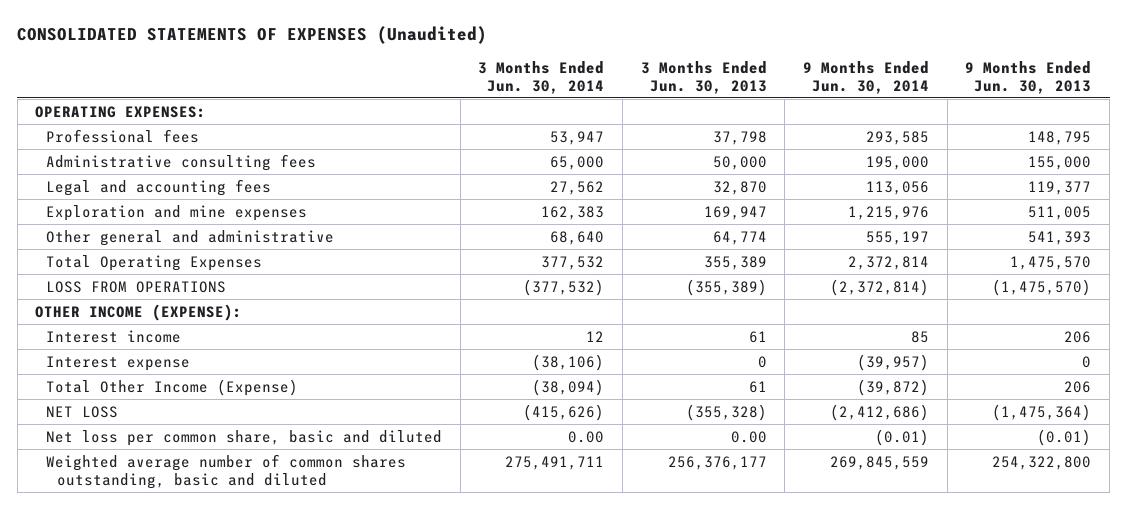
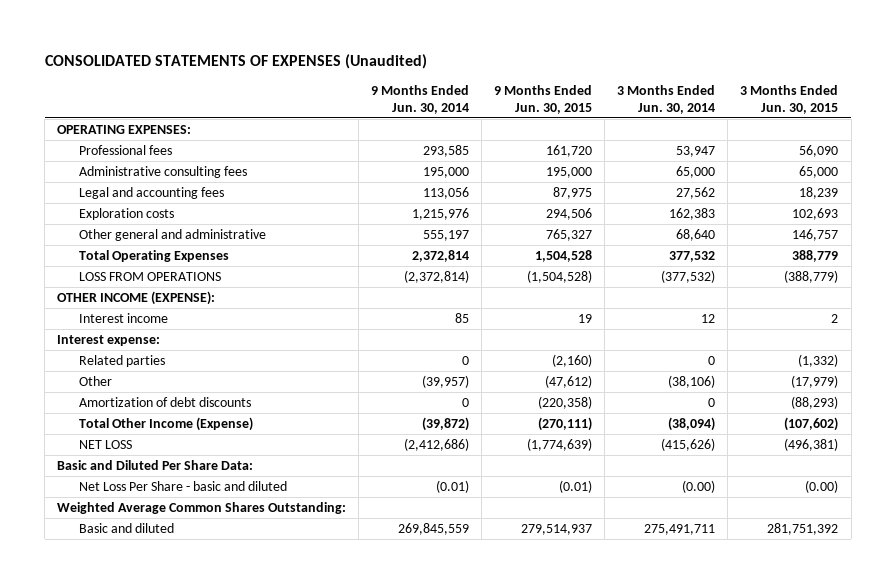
- | 3 Months Ended Jun. 30, 2014 | 3 Months Ended Jun. 30, 2013 | 9 Months Ended Jun. 30, 2014 | 9 Months Ended Jun. 30, 2013
+ | 9 Months Ended Jun. 30, 2014 | 9 Months Ended Jun. 30, 2015 | 3 Months Ended Jun. 30, 2014 | 3 Months Ended Jun. 30, 2015
- Exploration and mine expenses | 162,383 | 169,947 | 1,215,976 | 511,005
+ Exploration costs | 1,215,976 | 294,506 | 162,383 | 102,693
- Interest expense | (38,106) | 0 | (39,957) | 0
+ Interest expense:
+ Related parties | 0 | (2,160) | 0 | (1,332)
+ Other | (39,957) | (47,612) | (38,106) | (17,979)
+ Amortization of debt discounts | 0 | (220,358) | 0 | (88,293)
- Net loss per common share, basic and diluted | 0.00 | 0.00 | (0.01) | (0.01)
- Weighted average number of common shares outstanding, basic and diluted | 275,491,711 | 256,376,177 | 269,845,559 | 254,322,800
+ Basic and Diluted Per Share Data:
+ Net Loss Per Share - basic and diluted | (0.01) | (0.01) | (0.00) | (0.00)
+ Weighted Average Common Shares Outstanding:
+ Basic and diluted | 269,845,559 | 279,514,937 | 275,491,711 | 281,751,392

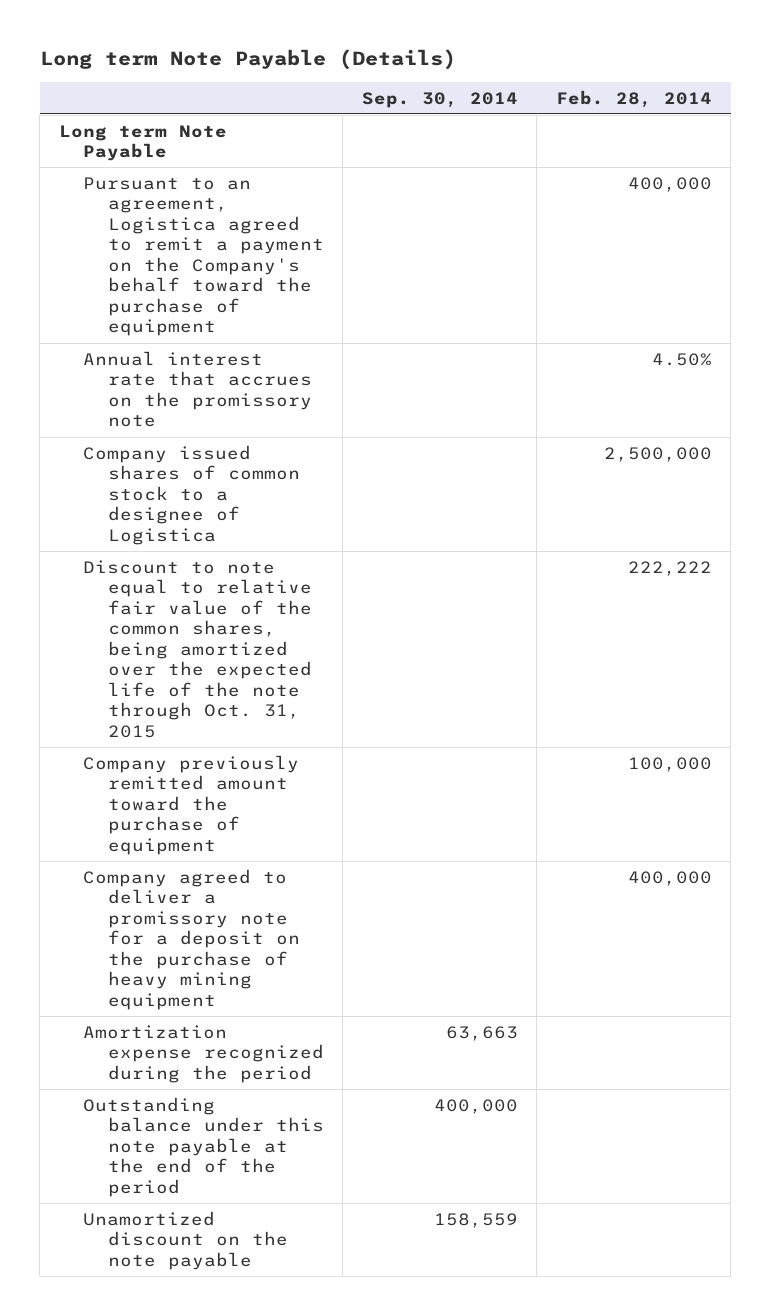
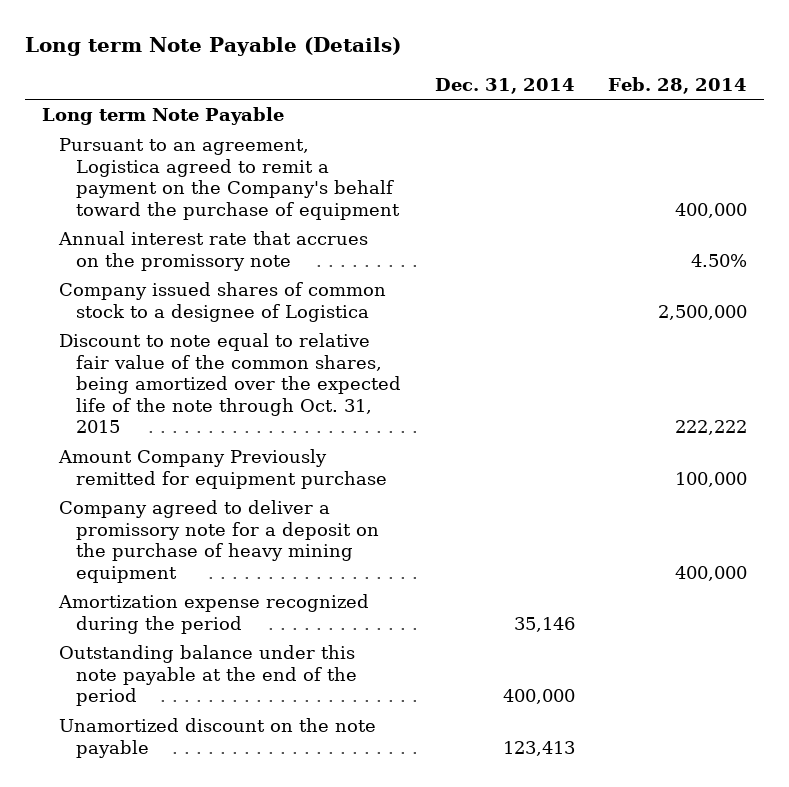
- | Sep. 30, 2014 | Feb. 28, 2014
+ | Dec. 31, 2014 | Feb. 28, 2014
- Company previously remitted amount toward the purchase of equipment | | 100,000
+ Amount Company Previously remitted for equipment purchase | | 100,000

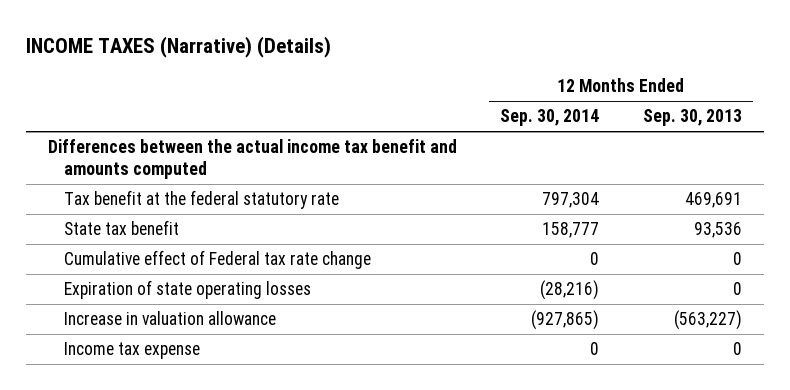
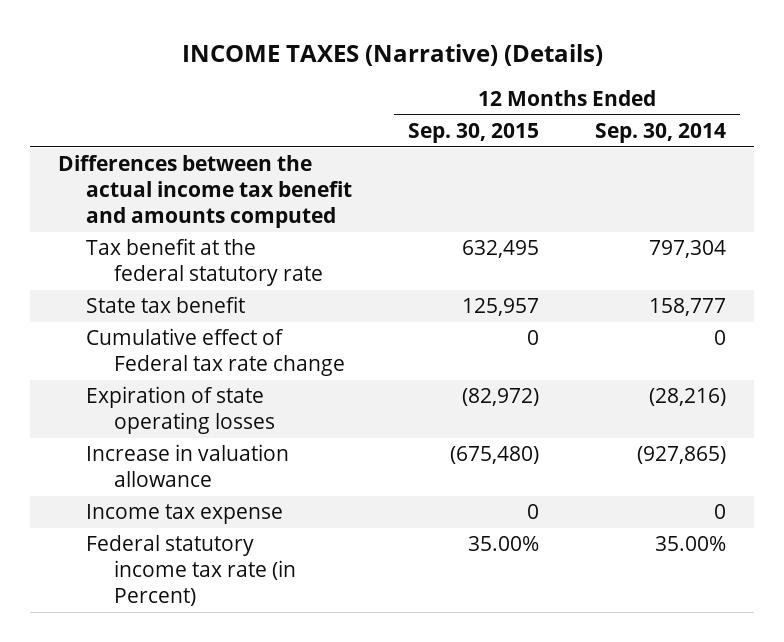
- | 12 Months Ended Sep. 30, 2014 | 12 Months Ended Sep. 30, 2013
+ | 12 Months Ended Sep. 30, 2015 | 12 Months Ended Sep. 30, 2014
+ Federal statutory income tax rate (in Percent) | 35.00% | 35.00%

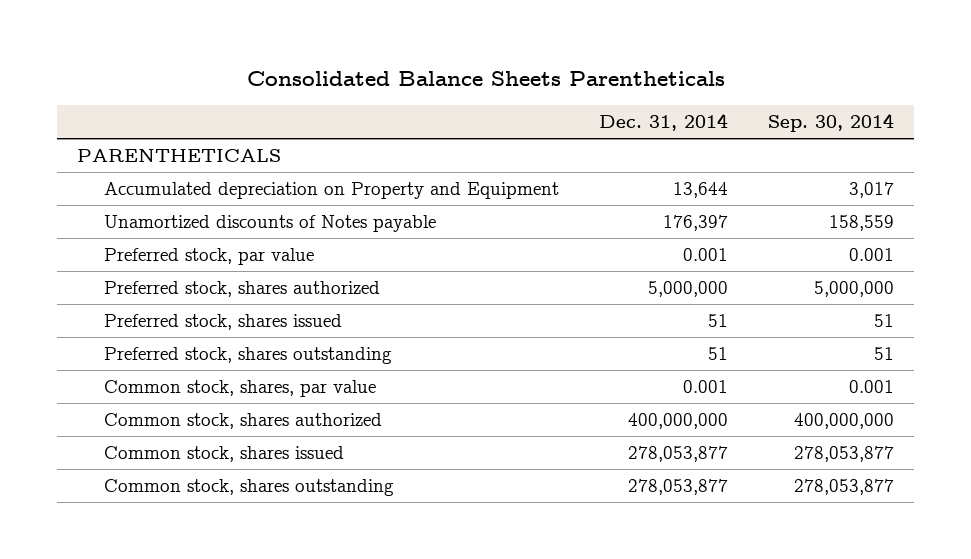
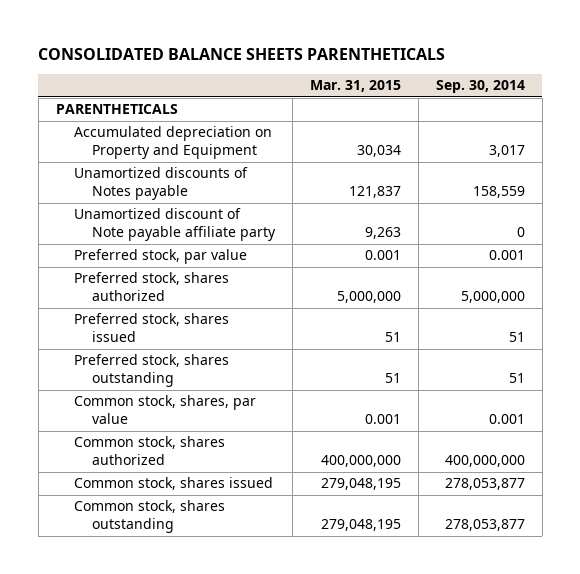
- Consolidated Balance Sheets Parentheticals
+ CONSOLIDATED BALANCE SHEETS PARENTHETICALS
- | Dec. 31, 2014 | Sep. 30, 2014
+ | Mar. 31, 2015 | Sep. 30, 2014
+ Unamortized discount of Note payable affiliate party | 9,263 | 0

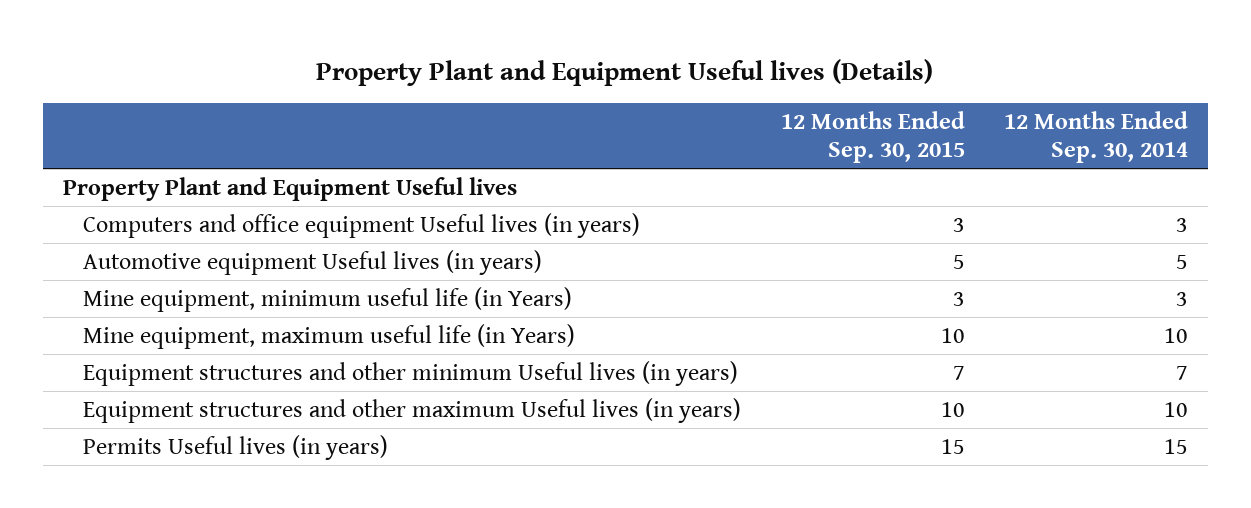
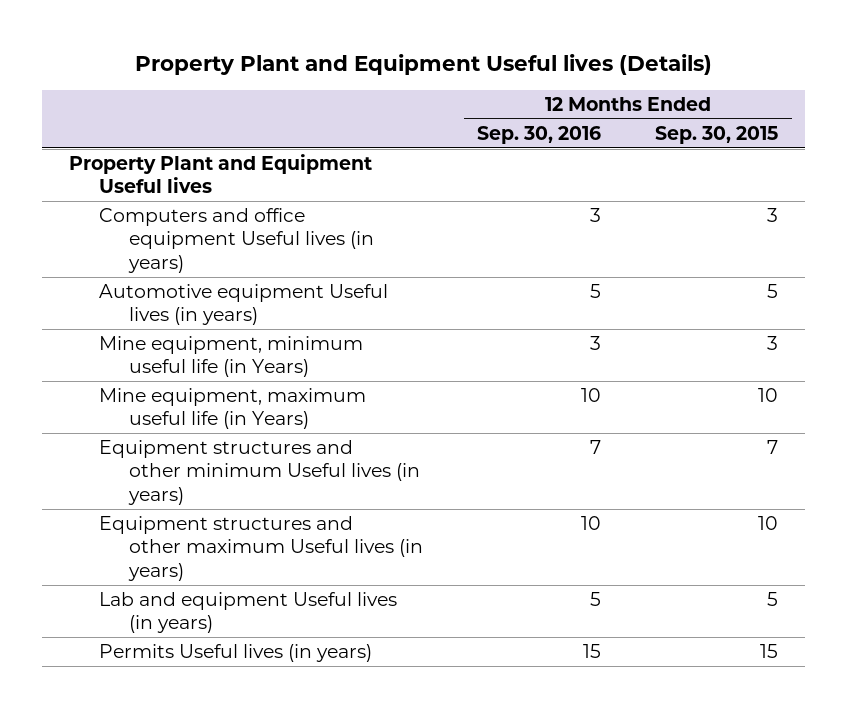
- | 12 Months Ended Sep. 30, 2015 | 12 Months Ended Sep. 30, 2014
+ | 12 Months Ended Sep. 30, 2016 | 12 Months Ended Sep. 30, 2015
+ Lab and equipment Useful lives (in years) | 5 | 5

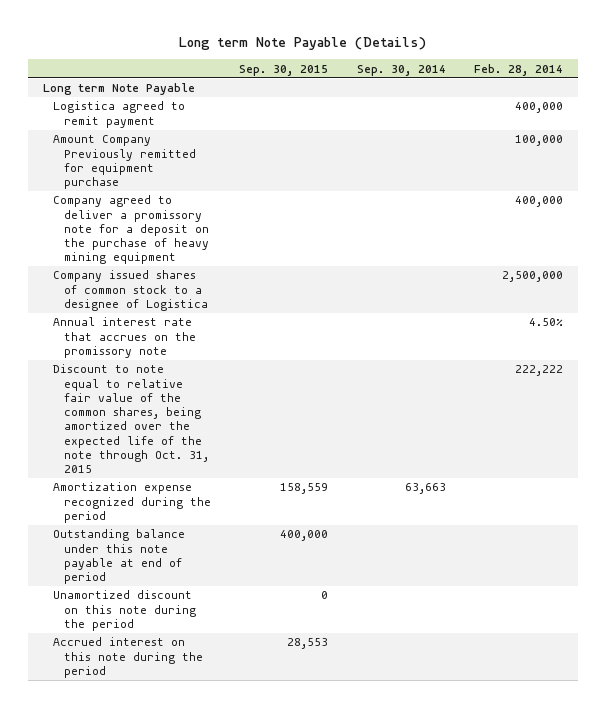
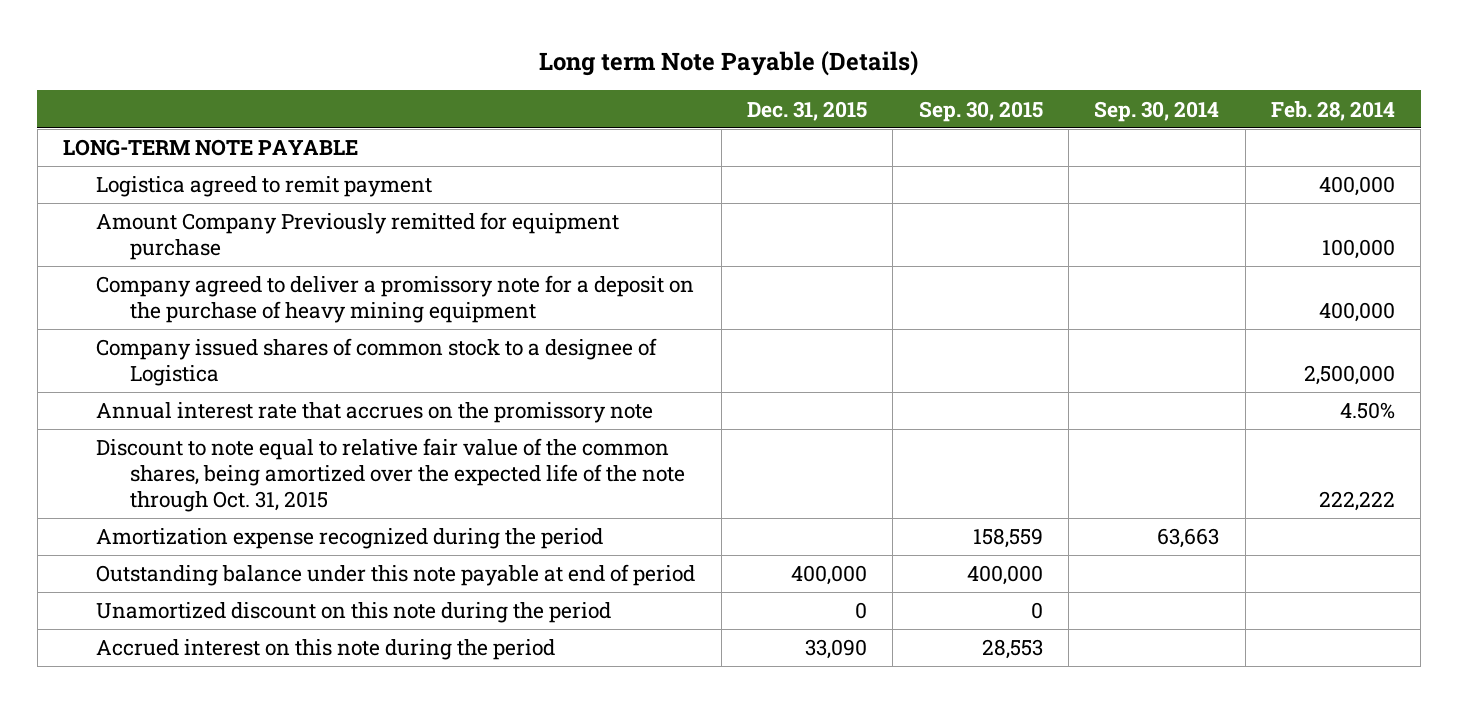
- | Sep. 30, 2015 | Sep. 30, 2014 | Feb. 28, 2014
+ | Dec. 31, 2015 | Sep. 30, 2015 | Sep. 30, 2014 | Feb. 28, 2014
- Long term Note Payable
+ LONG-TERM NOTE PAYABLE

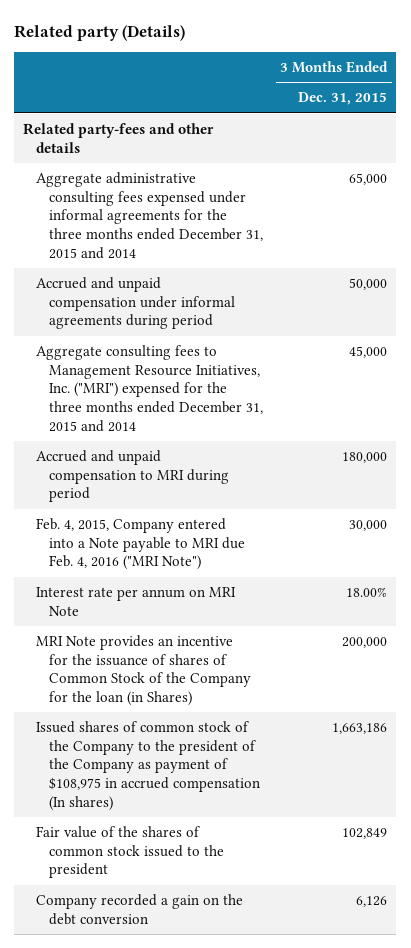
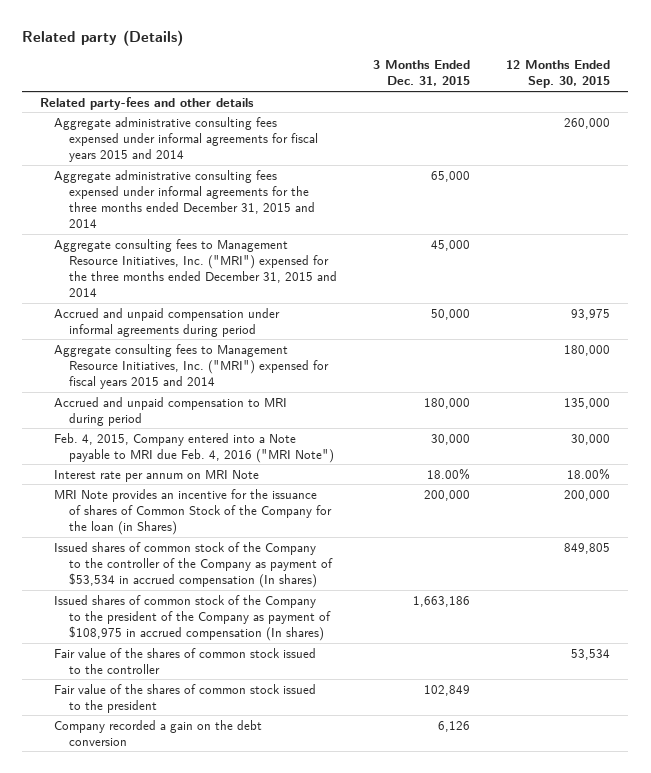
- | 3 Months Ended Dec. 31, 2015
+ | 3 Months Ended Dec. 31, 2015 | 12 Months Ended Sep. 30, 2015
+ Aggregate administrative consulting fees expensed under informal agreements for fiscal years 2015 and 2014 | | 260,000
moved down: Accrued and unpaid compensation under informal agreements during period | 50,000 | 93,975
+ Aggregate consulting fees to Management Resource Initiatives, Inc. ("MRI") expensed for fiscal years 2015 and 2014 | | 180,000
+ Issued shares of common stock of the Company to the controller of the Company as payment of $53,534 in accrued compensation (In shares) | | 849,805
+ Fair value of the shares of common stock issued to the controller | | 53,534

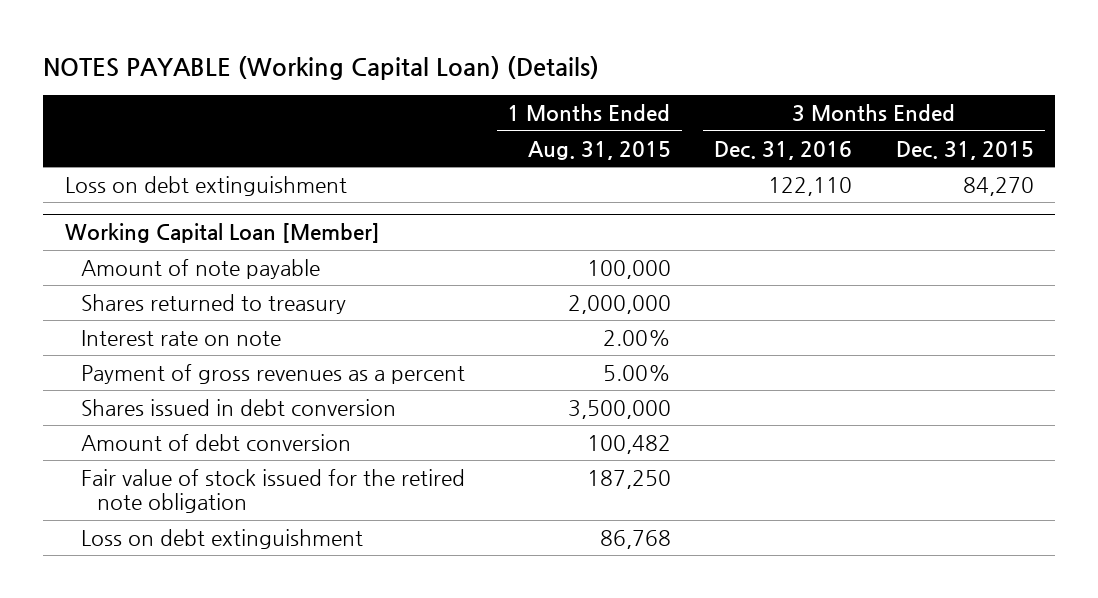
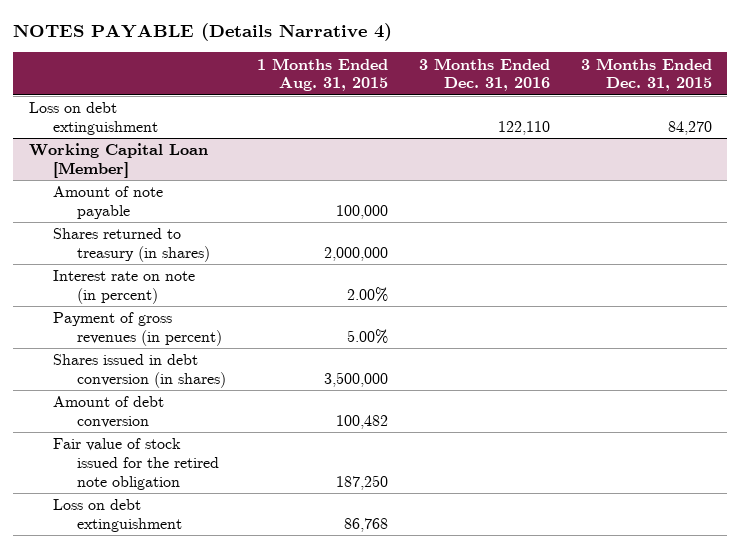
- NOTES PAYABLE (Working Capital Loan) (Details)
+ NOTES PAYABLE (Details Narrative 4)
@ Working Capital Loan [Member]
- Shares returned to treasury | 2,000,000 | |
- Interest rate on note | 2.00% | |
- Payment of gross revenues as a percent | 5.00% | |
- Shares issued in debt conversion | 3,500,000 | |
+ Shares returned to treasury (in shares) | 2,000,000 | |
+ Interest rate on note (in percent) | 2.00% | |
+ Payment of gross revenues (in percent) | 5.00% | |
+ Shares issued in debt conversion (in shares) | 3,500,000 | |

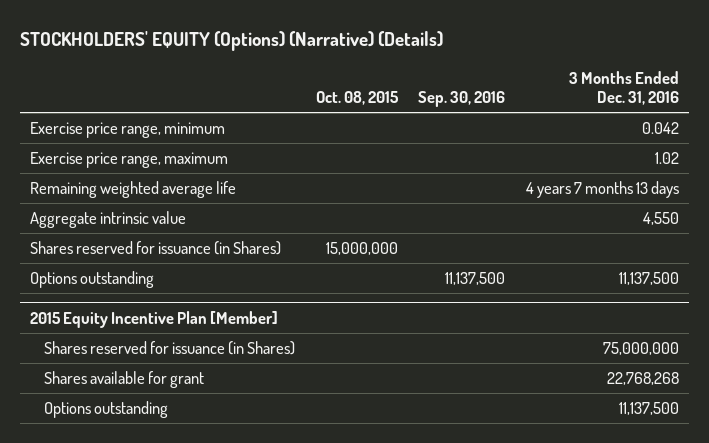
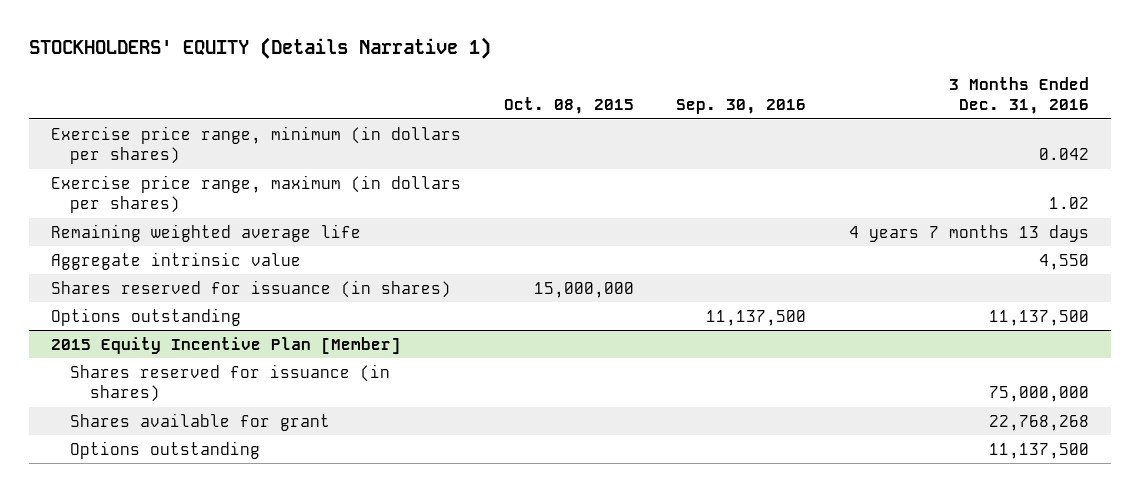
- STOCKHOLDERS' EQUITY (Options) (Narrative) (Details)
+ STOCKHOLDERS' EQUITY (Details Narrative 1)
- Exercise price range, minimum | | | 0.042
- Exercise price range, maximum | | | 1.02
+ Exercise price range, minimum (in dollars per shares) | | | 0.042
+ Exercise price range, maximum (in dollars per shares) | | | 1.02
- Shares reserved for issuance (in Shares) | 15,000,000 | |
+ Shares reserved for issuance (in shares) | 15,000,000 | |
@ 2015 Equity Incentive Plan [Member]
- Shares reserved for issuance (in Shares) | | | 75,000,000
+ Shares reserved for issuance (in shares) | | | 75,000,000

